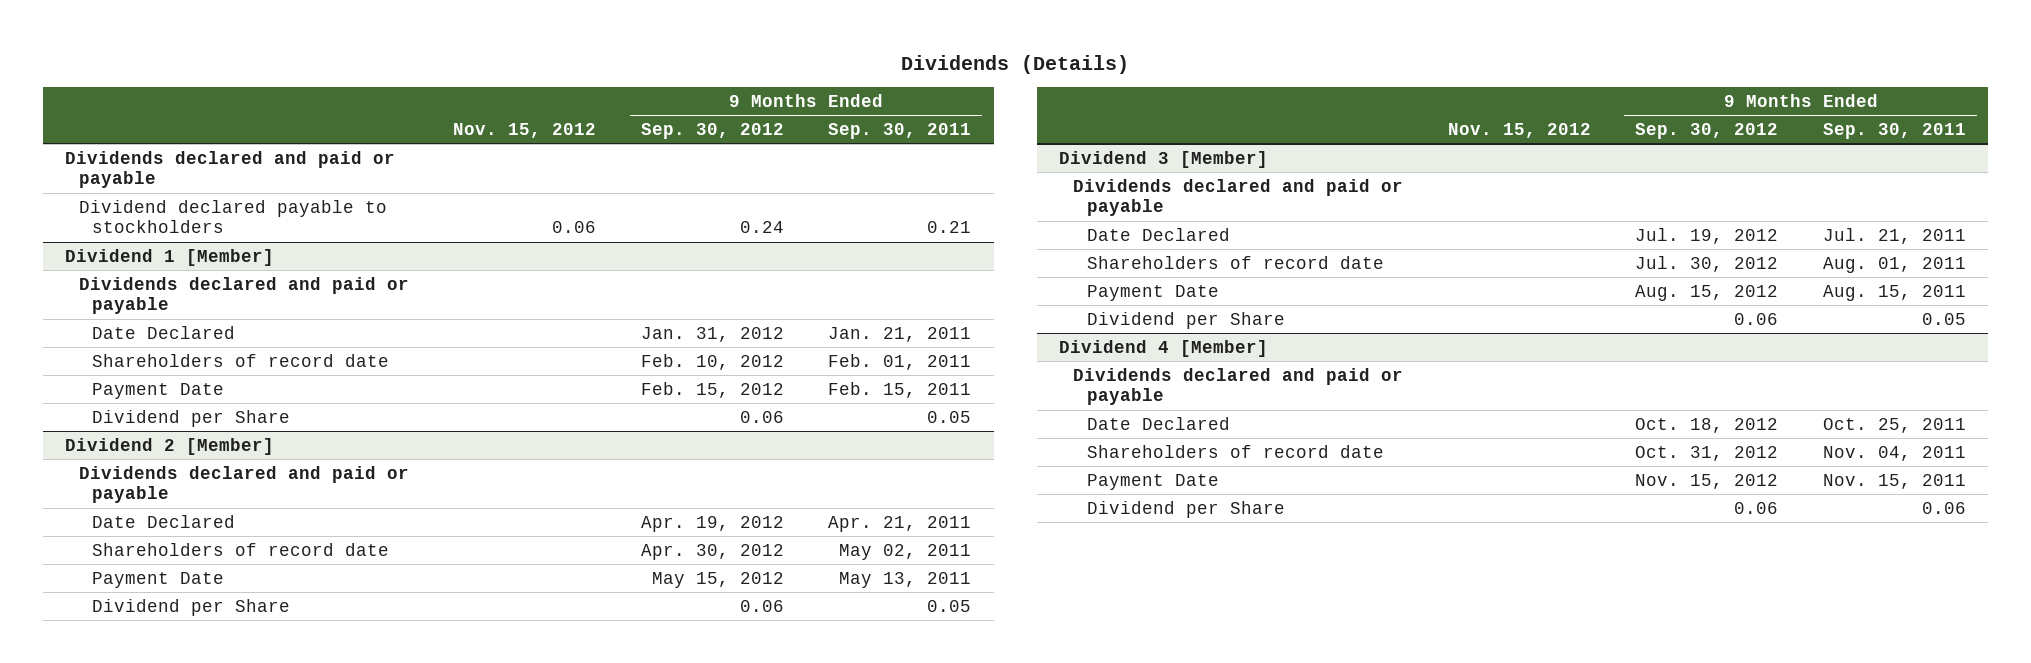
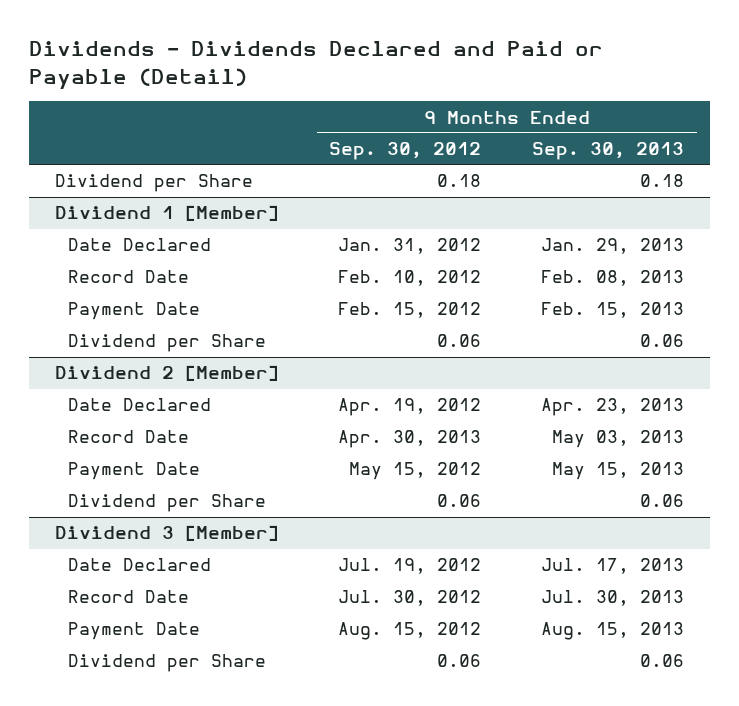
- Dividends (Details)
+ Dividends - Dividends Declared and Paid or Payable (Detail)
- | Nov. 15, 2012 | 9 Months Ended Sep. 30, 2012 | 9 Months Ended Sep. 30, 2011
+ | 9 Months Ended Sep. 30, 2012 | 9 Months Ended Sep. 30, 2013
- Dividends declared and paid or payable
- Dividend declared payable to stockholders | 0.06 | 0.24 | 0.21
+ Dividend per Share | 0.18 | 0.18
@ Dividend 1 [Member]
- Dividends declared and paid or payable
- Shareholders of record date | | Feb. 10, 2012 | Feb. 01, 2011
+ Record Date | Feb. 10, 2012 | Feb. 08, 2013
@ Dividend 2 [Member]
- Dividends declared and paid or payable
- Shareholders of record date | | Apr. 30, 2012 | May 02, 2011
+ Record Date | Apr. 30, 2013 | May 03, 2013
@ Dividend 3 [Member]
- Dividends declared and paid or payable
- Shareholders of record date | | Jul. 30, 2012 | Aug. 01, 2011
+ Record Date | Jul. 30, 2012 | Jul. 30, 2013
- Dividend 4 [Member]
- Dividends declared and paid or payable
- Date Declared | | Oct. 18, 2012 | Oct. 25, 2011
- Shareholders of record date | | Oct. 31, 2012 | Nov. 04, 2011
- Payment Date | | Nov. 15, 2012 | Nov. 15, 2011
- Dividend per Share | | 0.06 | 0.06

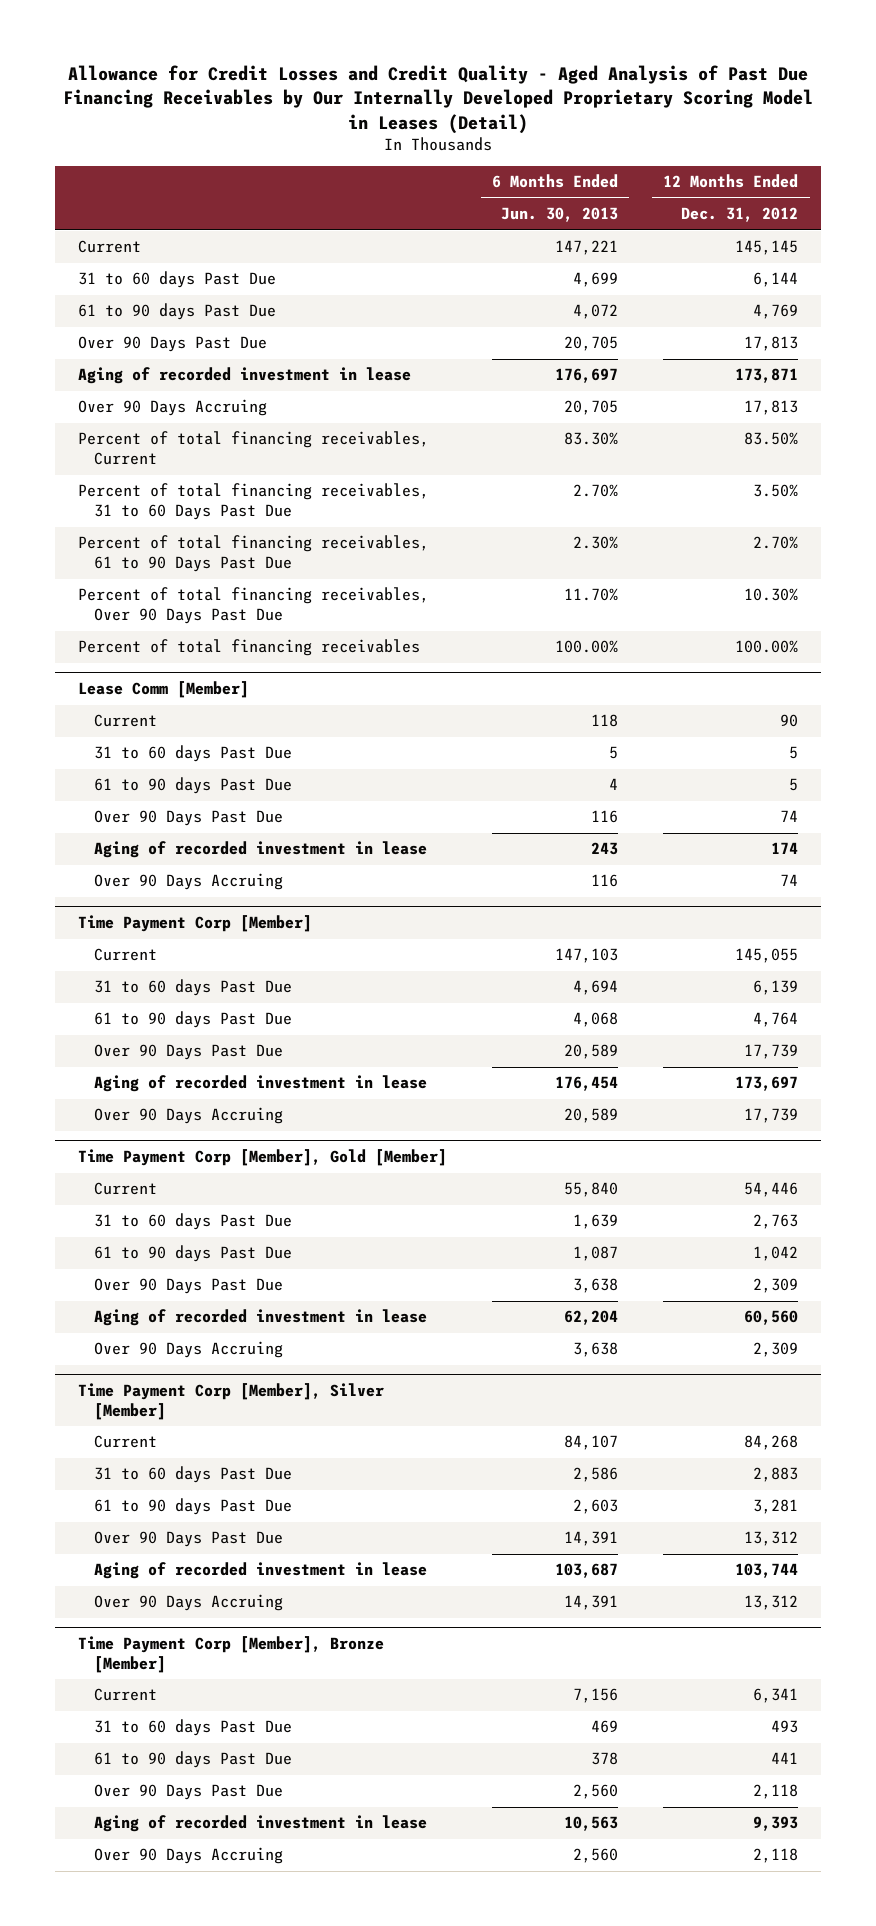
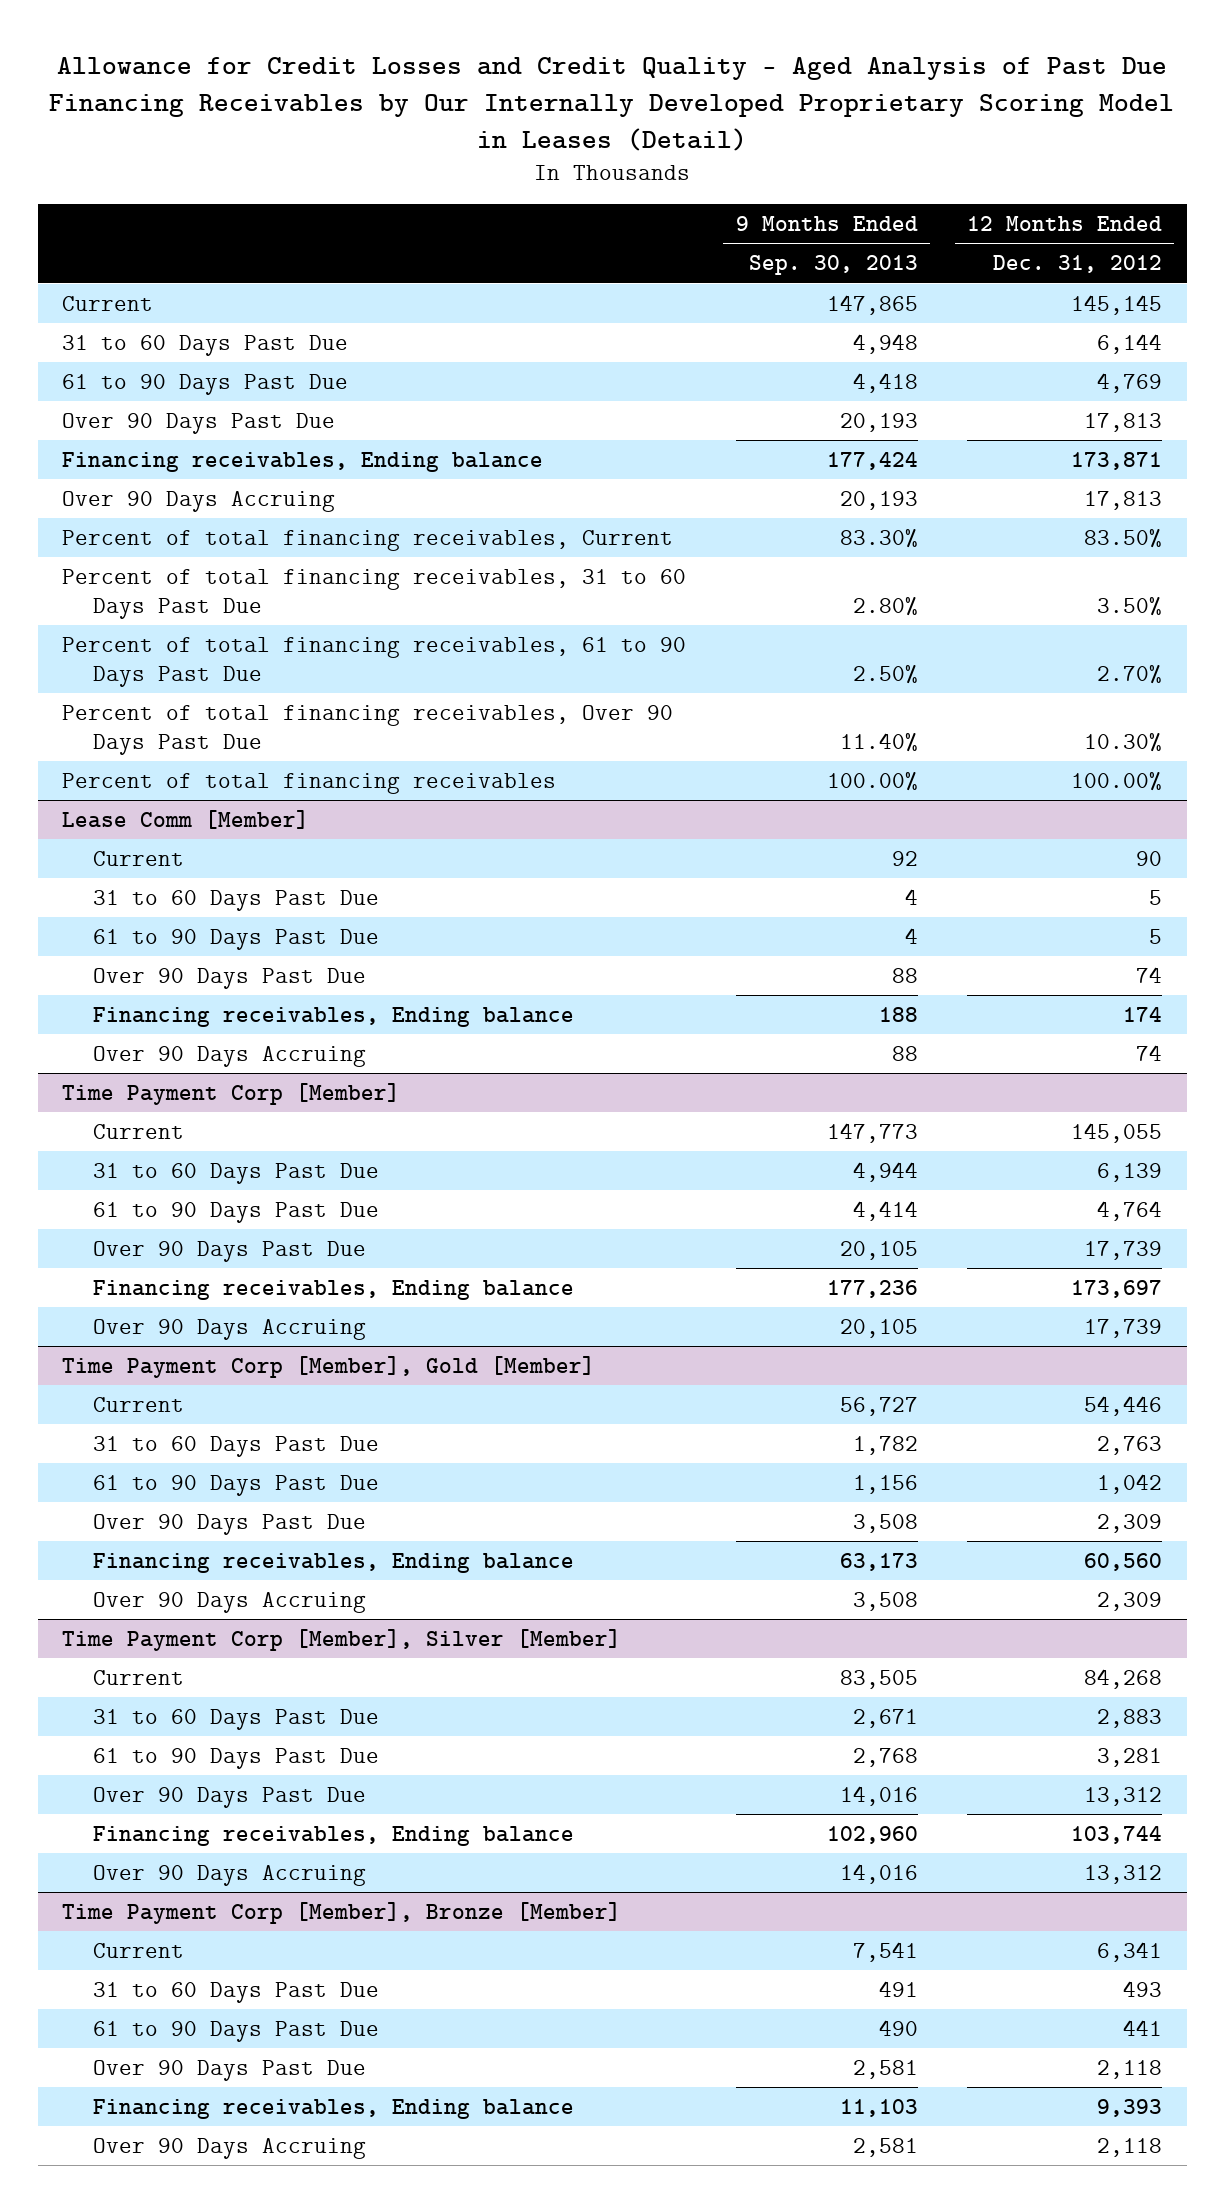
- | 6 Months Ended Jun. 30, 2013 | 12 Months Ended Dec. 31, 2012
+ | 9 Months Ended Sep. 30, 2013 | 12 Months Ended Dec. 31, 2012
- 31 to 60 days Past Due | 4,699 | 6,144
- 61 to 90 days Past Due | 4,072 | 4,769
+ 31 to 60 Days Past Due | 4,948 | 6,144
+ 61 to 90 Days Past Due | 4,418 | 4,769
- Aging of recorded investment in lease | 176,697 | 173,871
+ Financing receivables, Ending balance | 177,424 | 173,871
@ Lease Comm [Member]
- 31 to 60 days Past Due | 5 | 5
- 61 to 90 days Past Due | 4 | 5
+ 31 to 60 Days Past Due | 4 | 5
+ 61 to 90 Days Past Due | 4 | 5
- Aging of recorded investment in lease | 243 | 174
+ Financing receivables, Ending balance | 188 | 174
@ Time Payment Corp [Member]
- 31 to 60 days Past Due | 4,694 | 6,139
- 61 to 90 days Past Due | 4,068 | 4,764
+ 31 to 60 Days Past Due | 4,944 | 6,139
+ 61 to 90 Days Past Due | 4,414 | 4,764
- Aging of recorded investment in lease | 176,454 | 173,697
+ Financing receivables, Ending balance | 177,236 | 173,697
@ Time Payment Corp [Member], Gold [Member]
- 31 to 60 days Past Due | 1,639 | 2,763
- 61 to 90 days Past Due | 1,087 | 1,042
+ 31 to 60 Days Past Due | 1,782 | 2,763
+ 61 to 90 Days Past Due | 1,156 | 1,042
- Aging of recorded investment in lease | 62,204 | 60,560
+ Financing receivables, Ending balance | 63,173 | 60,560
@ Time Payment Corp [Member], Silver [Member]
- 31 to 60 days Past Due | 2,586 | 2,883
- 61 to 90 days Past Due | 2,603 | 3,281
+ 31 to 60 Days Past Due | 2,671 | 2,883
+ 61 to 90 Days Past Due | 2,768 | 3,281
- Aging of recorded investment in lease | 103,687 | 103,744
+ Financing receivables, Ending balance | 102,960 | 103,744
@ Time Payment Corp [Member], Bronze [Member]
- 31 to 60 days Past Due | 469 | 493
- 61 to 90 days Past Due | 378 | 441
+ 31 to 60 Days Past Due | 491 | 493
+ 61 to 90 Days Past Due | 490 | 441
- Aging of recorded investment in lease | 10,563 | 9,393
+ Financing receivables, Ending balance | 11,103 | 9,393

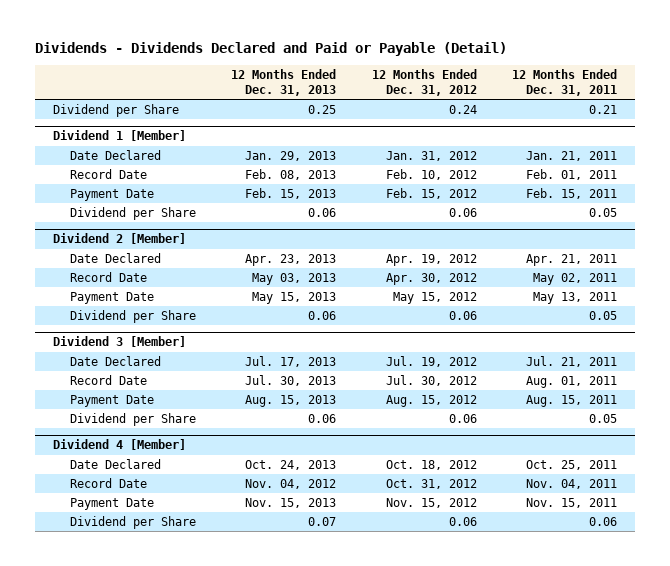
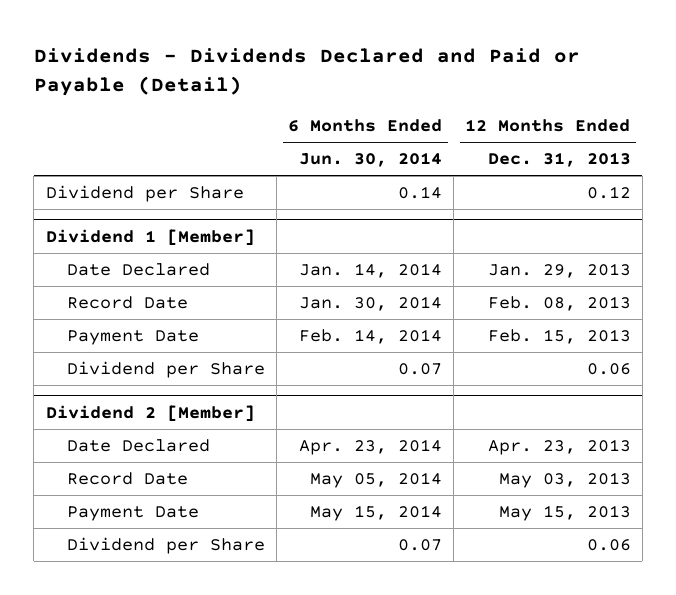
- | 12 Months Ended Dec. 31, 2013 | 12 Months Ended Dec. 31, 2012 | 12 Months Ended Dec. 31, 2011
+ | 6 Months Ended Jun. 30, 2014 | 12 Months Ended Dec. 31, 2013
- Dividend per Share | 0.25 | 0.24 | 0.21
+ Dividend per Share | 0.14 | 0.12
- Dividend 3 [Member]
- Date Declared | Jul. 17, 2013 | Jul. 19, 2012 | Jul. 21, 2011
- Record Date | Jul. 30, 2013 | Jul. 30, 2012 | Aug. 01, 2011
- Payment Date | Aug. 15, 2013 | Aug. 15, 2012 | Aug. 15, 2011
- Dividend per Share | 0.06 | 0.06 | 0.05
- Dividend 4 [Member]
- Date Declared | Oct. 24, 2013 | Oct. 18, 2012 | Oct. 25, 2011
- Record Date | Nov. 04, 2012 | Oct. 31, 2012 | Nov. 04, 2011
- Payment Date | Nov. 15, 2013 | Nov. 15, 2012 | Nov. 15, 2011
- Dividend per Share | 0.07 | 0.06 | 0.06

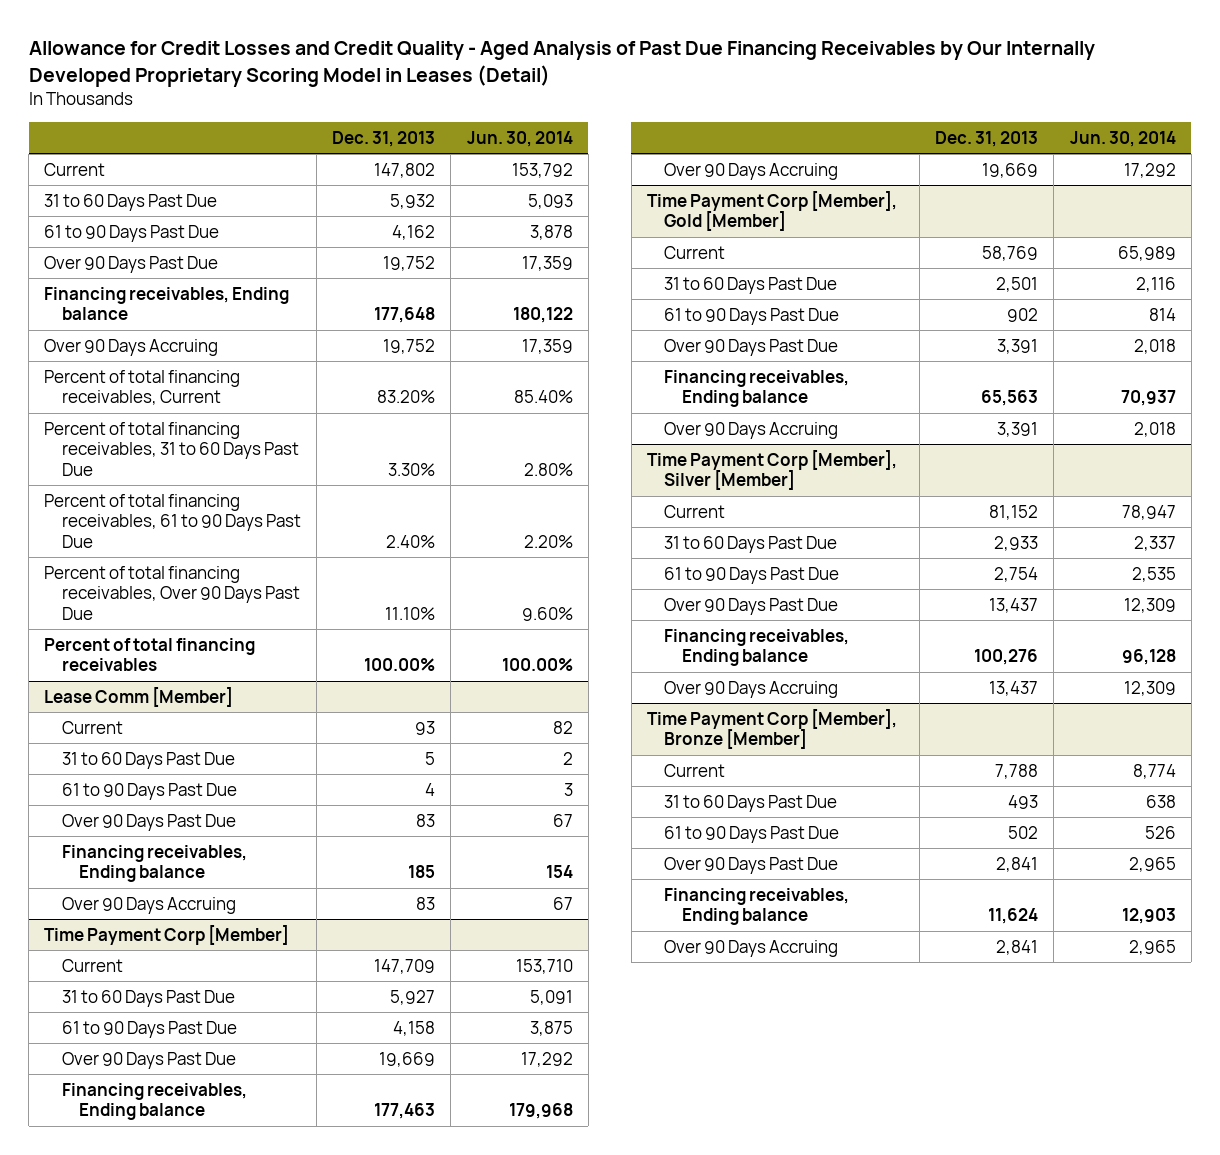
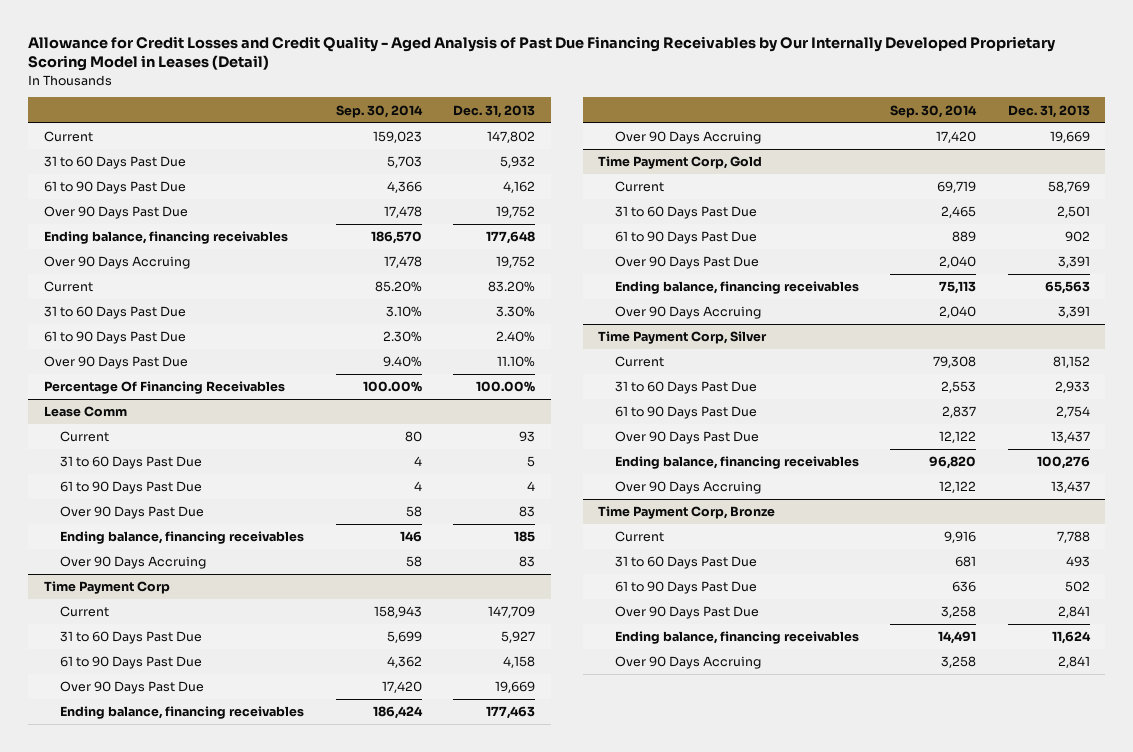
- | Dec. 31, 2013 | Jun. 30, 2014
+ | Sep. 30, 2014 | Dec. 31, 2013
- Financing receivables, Ending balance | 177,648 | 180,122
+ Ending balance, financing receivables | 186,570 | 177,648
- Percent of total financing receivables, Current | 83.20% | 85.40%
- Percent of total financing receivables, 31 to 60 Days Past Due | 3.30% | 2.80%
- Percent of total financing receivables, 61 to 90 Days Past Due | 2.40% | 2.20%
- Percent of total financing receivables, Over 90 Days Past Due | 11.10% | 9.60%
- Percent of total financing receivables | 100.00% | 100.00%
- Lease Comm [Member]
+ Current | 85.20% | 83.20%
+ 31 to 60 Days Past Due | 3.10% | 3.30%
+ 61 to 90 Days Past Due | 2.30% | 2.40%
+ Over 90 Days Past Due | 9.40% | 11.10%
+ Percentage Of Financing Receivables | 100.00% | 100.00%
+ Lease Comm
- Financing receivables, Ending balance | 185 | 154
+ Ending balance, financing receivables | 146 | 185
- Time Payment Corp [Member]
+ Time Payment Corp
- Financing receivables, Ending balance | 177,463 | 179,968
+ Ending balance, financing receivables | 186,424 | 177,463
- Time Payment Corp [Member], Gold [Member]
+ Time Payment Corp, Gold
- Financing receivables, Ending balance | 65,563 | 70,937
+ Ending balance, financing receivables | 75,113 | 65,563
- Time Payment Corp [Member], Silver [Member]
+ Time Payment Corp, Silver
- Financing receivables, Ending balance | 100,276 | 96,128
+ Ending balance, financing receivables | 96,820 | 100,276
- Time Payment Corp [Member], Bronze [Member]
+ Time Payment Corp, Bronze
- Financing receivables, Ending balance | 11,624 | 12,903
+ Ending balance, financing receivables | 14,491 | 11,624

